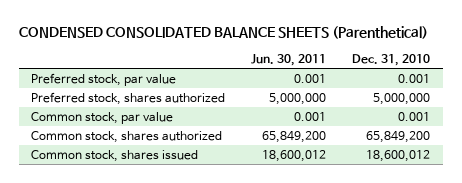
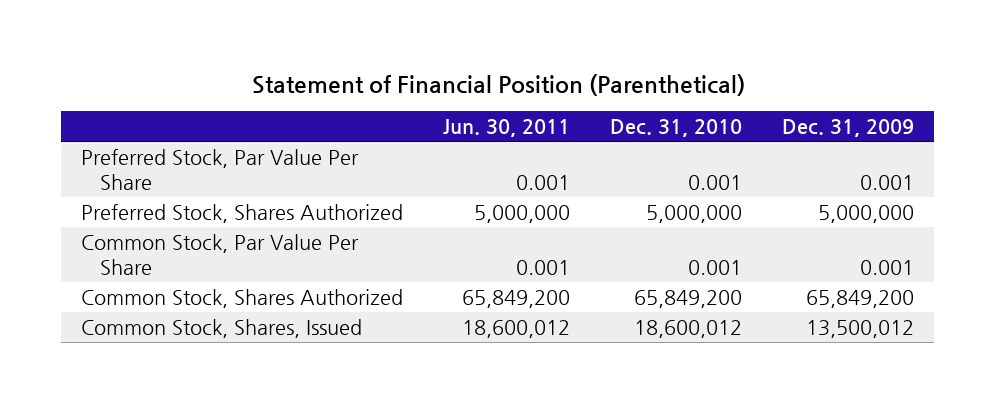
- CONDENSED CONSOLIDATED BALANCE SHEETS (Parenthetical)
+ Statement of Financial Position (Parenthetical)
- | Jun. 30, 2011 | Dec. 31, 2010
+ | Jun. 30, 2011 | Dec. 31, 2010 | Dec. 31, 2009
- Preferred stock, par value | 0.001 | 0.001
- Preferred stock, shares authorized | 5,000,000 | 5,000,000
- Common stock, par value | 0.001 | 0.001
- Common stock, shares authorized | 65,849,200 | 65,849,200
- Common stock, shares issued | 18,600,012 | 18,600,012
+ Preferred Stock, Par Value Per Share | 0.001 | 0.001 | 0.001
+ Preferred Stock, Shares Authorized | 5,000,000 | 5,000,000 | 5,000,000
+ Common Stock, Par Value Per Share | 0.001 | 0.001 | 0.001
+ Common Stock, Shares Authorized | 65,849,200 | 65,849,200 | 65,849,200
+ Common Stock, Shares, Issued | 18,600,012 | 18,600,012 | 13,500,012

